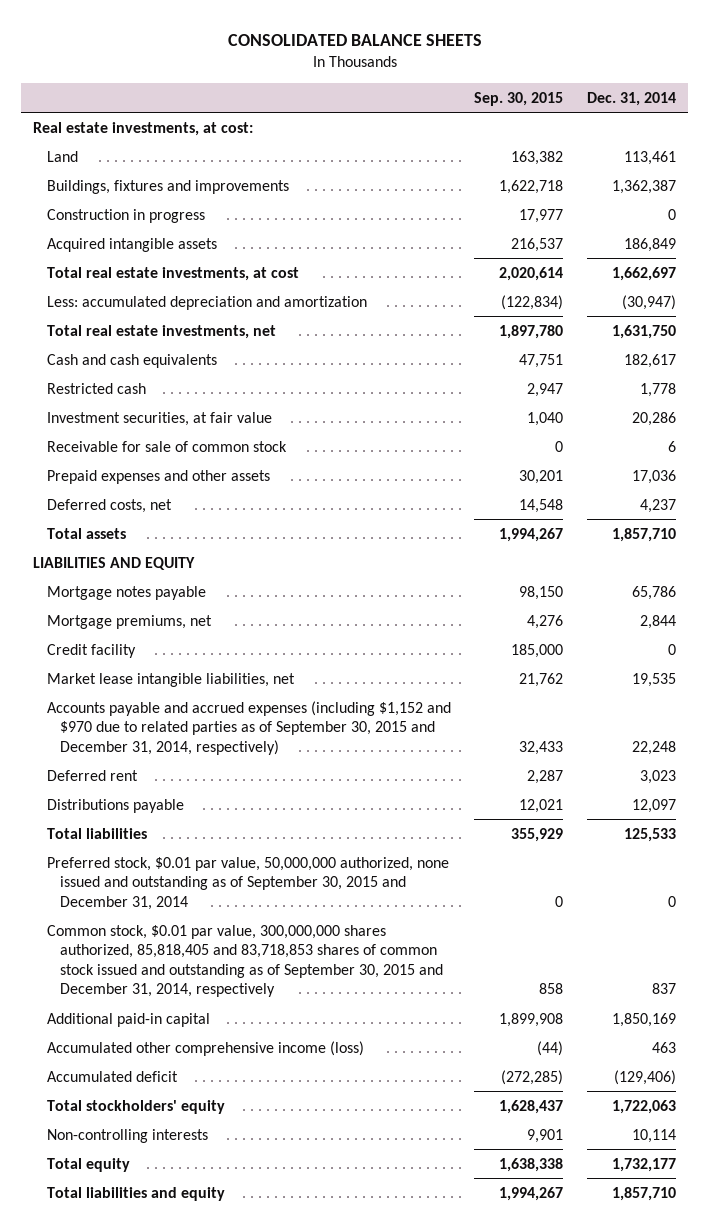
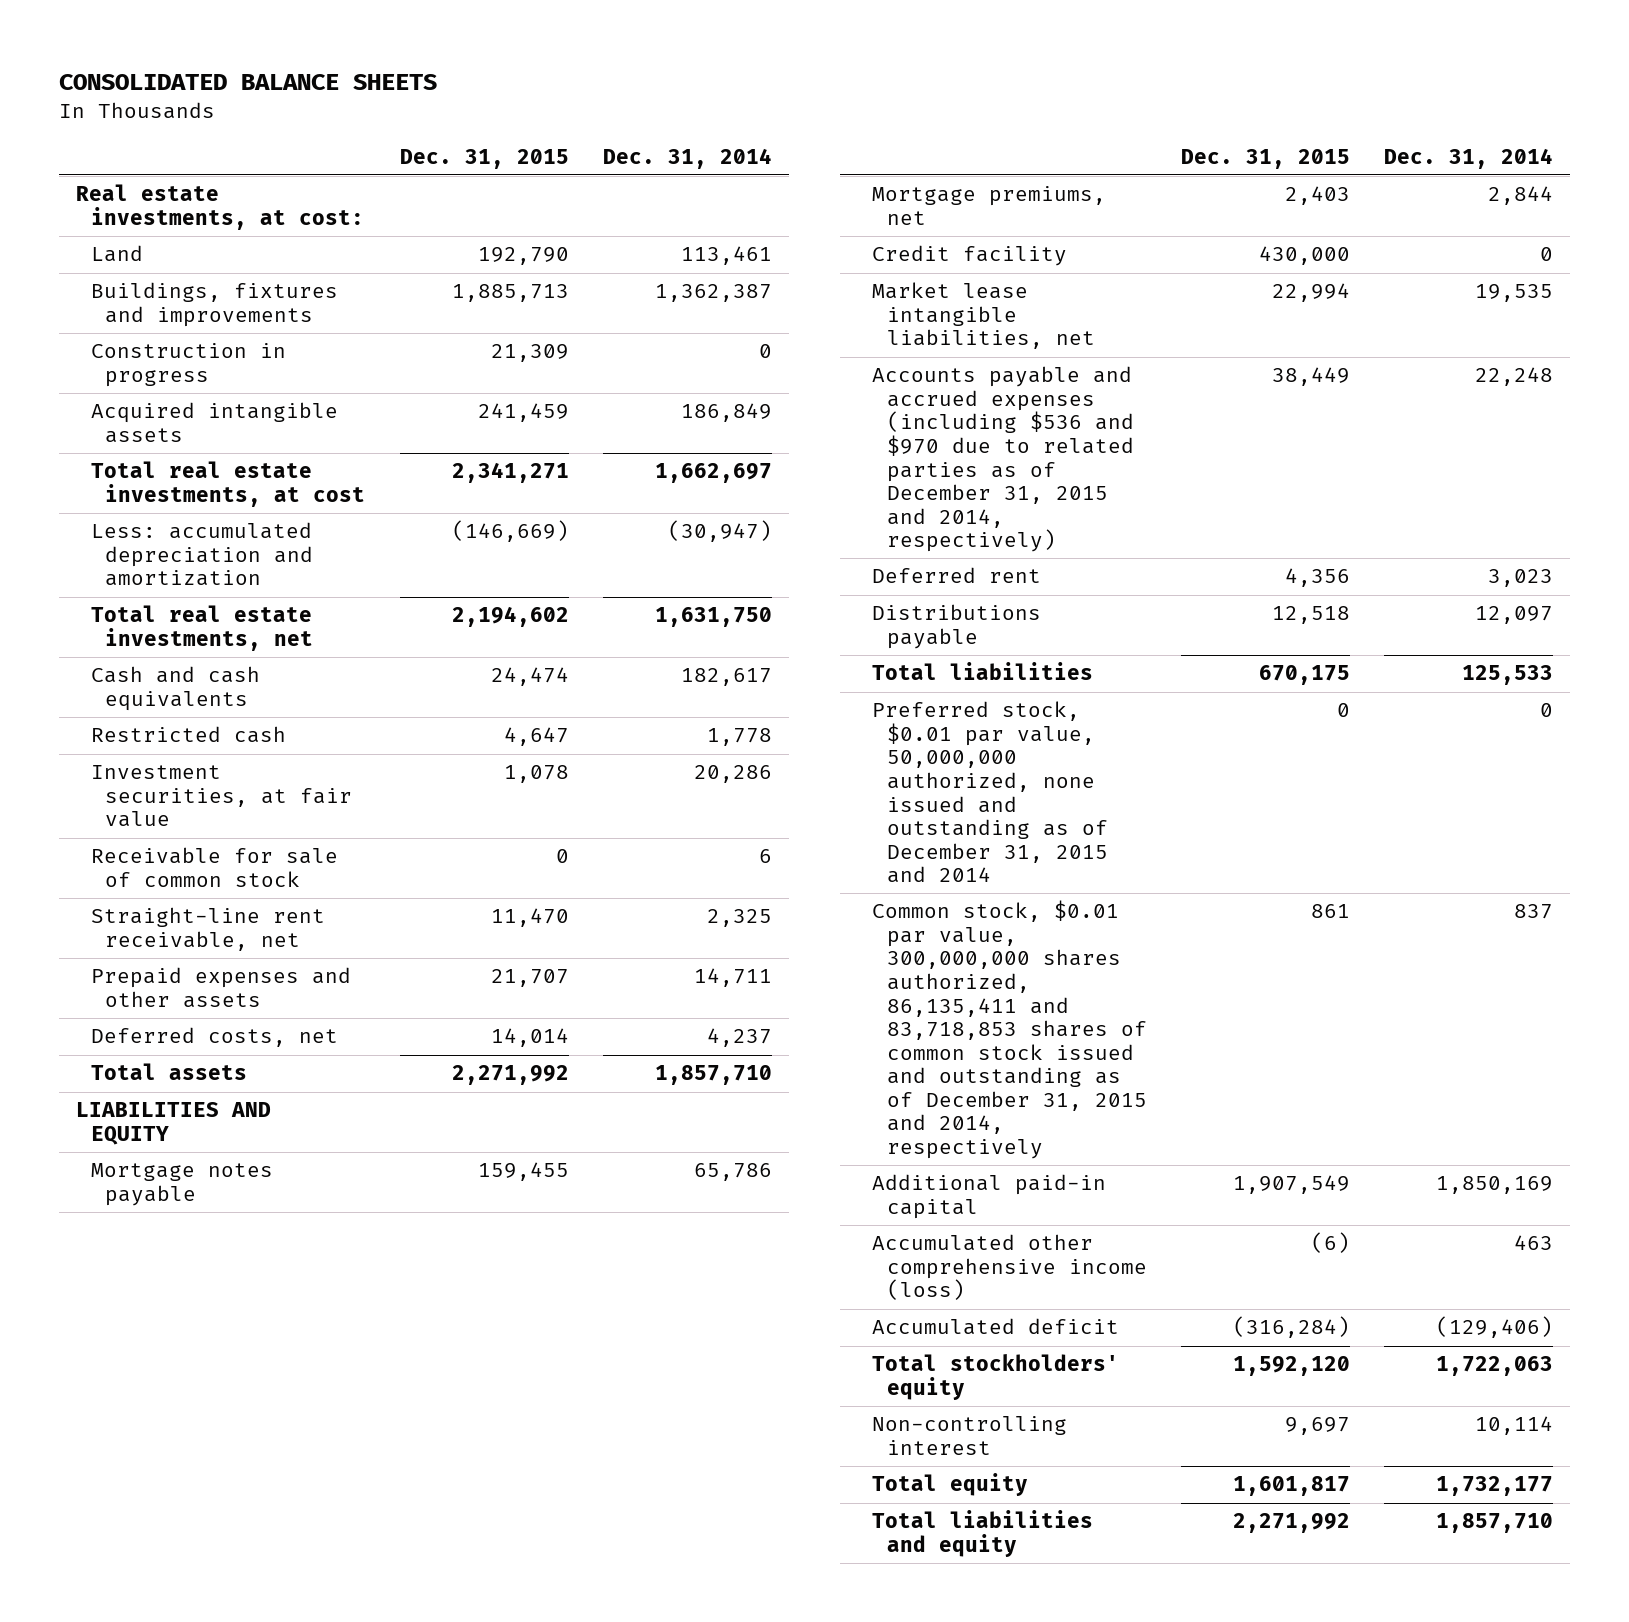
- | Sep. 30, 2015 | Dec. 31, 2014
+ | Dec. 31, 2015 | Dec. 31, 2014
- Prepaid expenses and other assets | 30,201 | 17,036
+ Straight-line rent receivable, net | 11,470 | 2,325
+ Prepaid expenses and other assets | 21,707 | 14,711
- Accounts payable and accrued expenses (including $1,152 and $970 due to related parties as of September 30, 2015 and December 31, 2014, respectively) | 32,433 | 22,248
+ Accounts payable and accrued expenses (including $536 and $970 due to related parties as of December 31, 2015 and 2014, respectively) | 38,449 | 22,248
- Preferred stock, $0.01 par value, 50,000,000 authorized, none issued and outstanding as of September 30, 2015 and December 31, 2014 | 0 | 0
- Common stock, $0.01 par value, 300,000,000 shares authorized, 85,818,405 and 83,718,853 shares of common stock issued and outstanding as of September 30, 2015 and December 31, 2014, respectively | 858 | 837
+ Preferred stock, $0.01 par value, 50,000,000 authorized, none issued and outstanding as of December 31, 2015 and 2014 | 0 | 0
+ Common stock, $0.01 par value, 300,000,000 shares authorized, 86,135,411 and 83,718,853 shares of common stock issued and outstanding as of December 31, 2015 and 2014, respectively | 861 | 837
- Non-controlling interests | 9,901 | 10,114
+ Non-controlling interest | 9,697 | 10,114

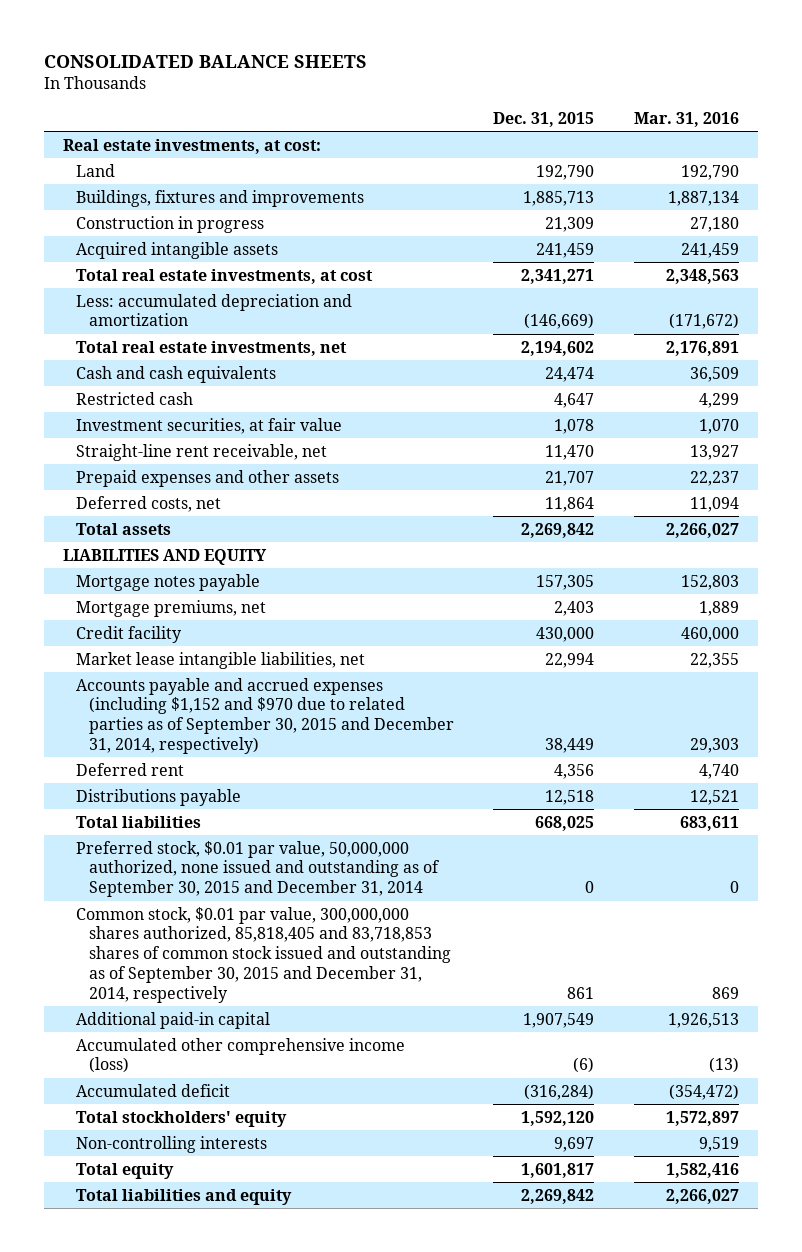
- | Dec. 31, 2015 | Dec. 31, 2014
+ | Dec. 31, 2015 | Mar. 31, 2016
- Receivable for sale of common stock | 0 | 6
- Deferred costs, net | 14,014 | 4,237
- Total assets | 2,271,992 | 1,857,710
+ Deferred costs, net | 11,864 | 11,094
+ Total assets | 2,269,842 | 2,266,027
- Mortgage notes payable | 159,455 | 65,786
+ Mortgage notes payable | 157,305 | 152,803
- Accounts payable and accrued expenses (including $536 and $970 due to related parties as of December 31, 2015 and 2014, respectively) | 38,449 | 22,248
+ Accounts payable and accrued expenses (including $1,152 and $970 due to related parties as of September 30, 2015 and December 31, 2014, respectively) | 38,449 | 29,303
- Total liabilities | 670,175 | 125,533
- Preferred stock, $0.01 par value, 50,000,000 authorized, none issued and outstanding as of December 31, 2015 and 2014 | 0 | 0
- Common stock, $0.01 par value, 300,000,000 shares authorized, 86,135,411 and 83,718,853 shares of common stock issued and outstanding as of December 31, 2015 and 2014, respectively | 861 | 837
+ Total liabilities | 668,025 | 683,611
+ Preferred stock, $0.01 par value, 50,000,000 authorized, none issued and outstanding as of September 30, 2015 and December 31, 2014 | 0 | 0
+ Common stock, $0.01 par value, 300,000,000 shares authorized, 85,818,405 and 83,718,853 shares of common stock issued and outstanding as of September 30, 2015 and December 31, 2014, respectively | 861 | 869
- Non-controlling interest | 9,697 | 10,114
+ Non-controlling interests | 9,697 | 9,519
- Total liabilities and equity | 2,271,992 | 1,857,710
+ Total liabilities and equity | 2,269,842 | 2,266,027

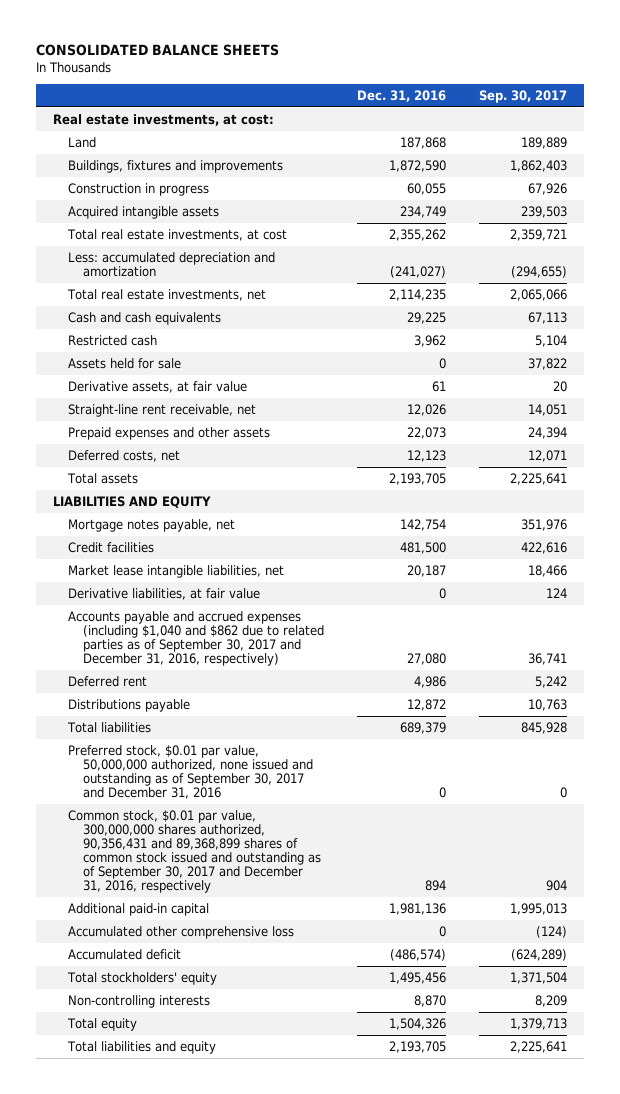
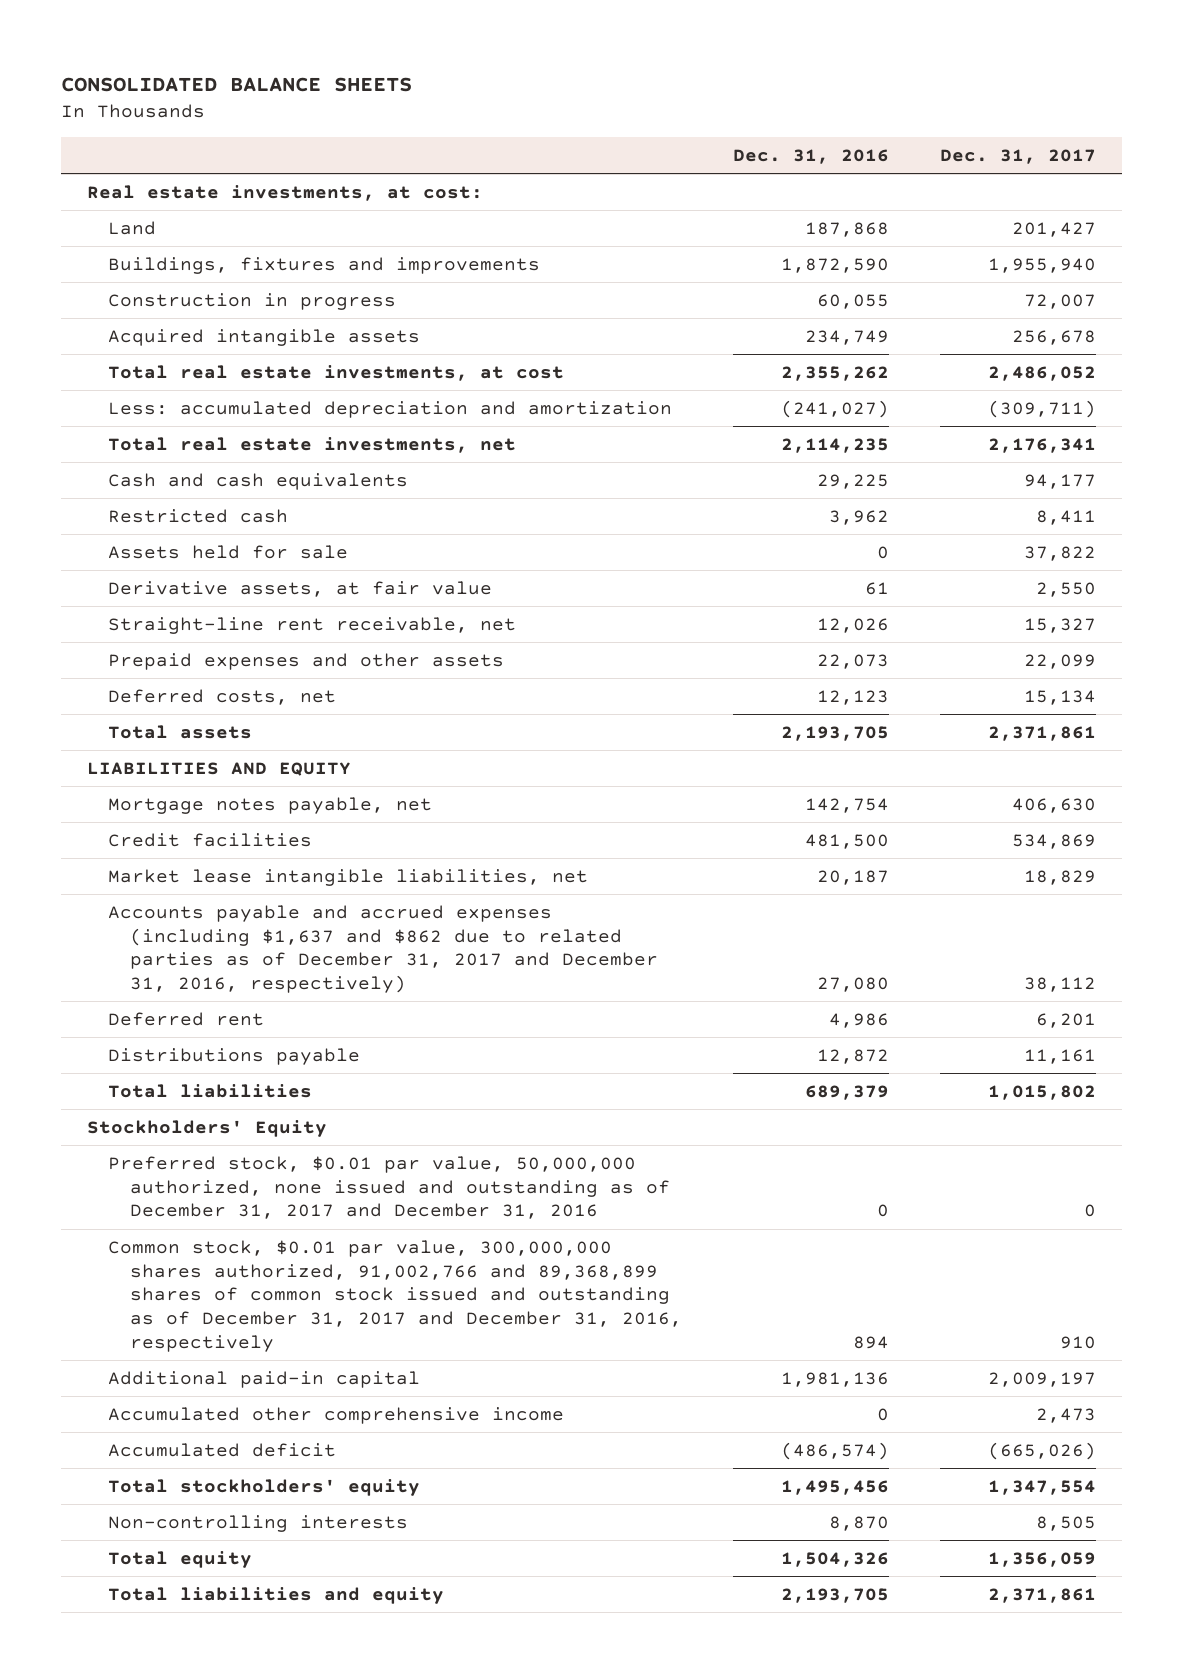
- | Dec. 31, 2016 | Sep. 30, 2017
+ | Dec. 31, 2016 | Dec. 31, 2017
- Derivative liabilities, at fair value | 0 | 124
- Accounts payable and accrued expenses (including $1,040 and $862 due to related parties as of September 30, 2017 and December 31, 2016, respectively) | 27,080 | 36,741
+ Accounts payable and accrued expenses (including $1,637 and $862 due to related parties as of December 31, 2017 and December 31, 2016, respectively) | 27,080 | 38,112
- Preferred stock, $0.01 par value, 50,000,000 authorized, none issued and outstanding as of September 30, 2017 and December 31, 2016 | 0 | 0
- Common stock, $0.01 par value, 300,000,000 shares authorized, 90,356,431 and 89,368,899 shares of common stock issued and outstanding as of September 30, 2017 and December 31, 2016, respectively | 894 | 904
+ Stockholders' Equity
+ Preferred stock, $0.01 par value, 50,000,000 authorized, none issued and outstanding as of December 31, 2017 and December 31, 2016 | 0 | 0
+ Common stock, $0.01 par value, 300,000,000 shares authorized, 91,002,766 and 89,368,899 shares of common stock issued and outstanding as of December 31, 2017 and December 31, 2016, respectively | 894 | 910
- Accumulated other comprehensive loss | 0 | (124)
+ Accumulated other comprehensive income | 0 | 2,473

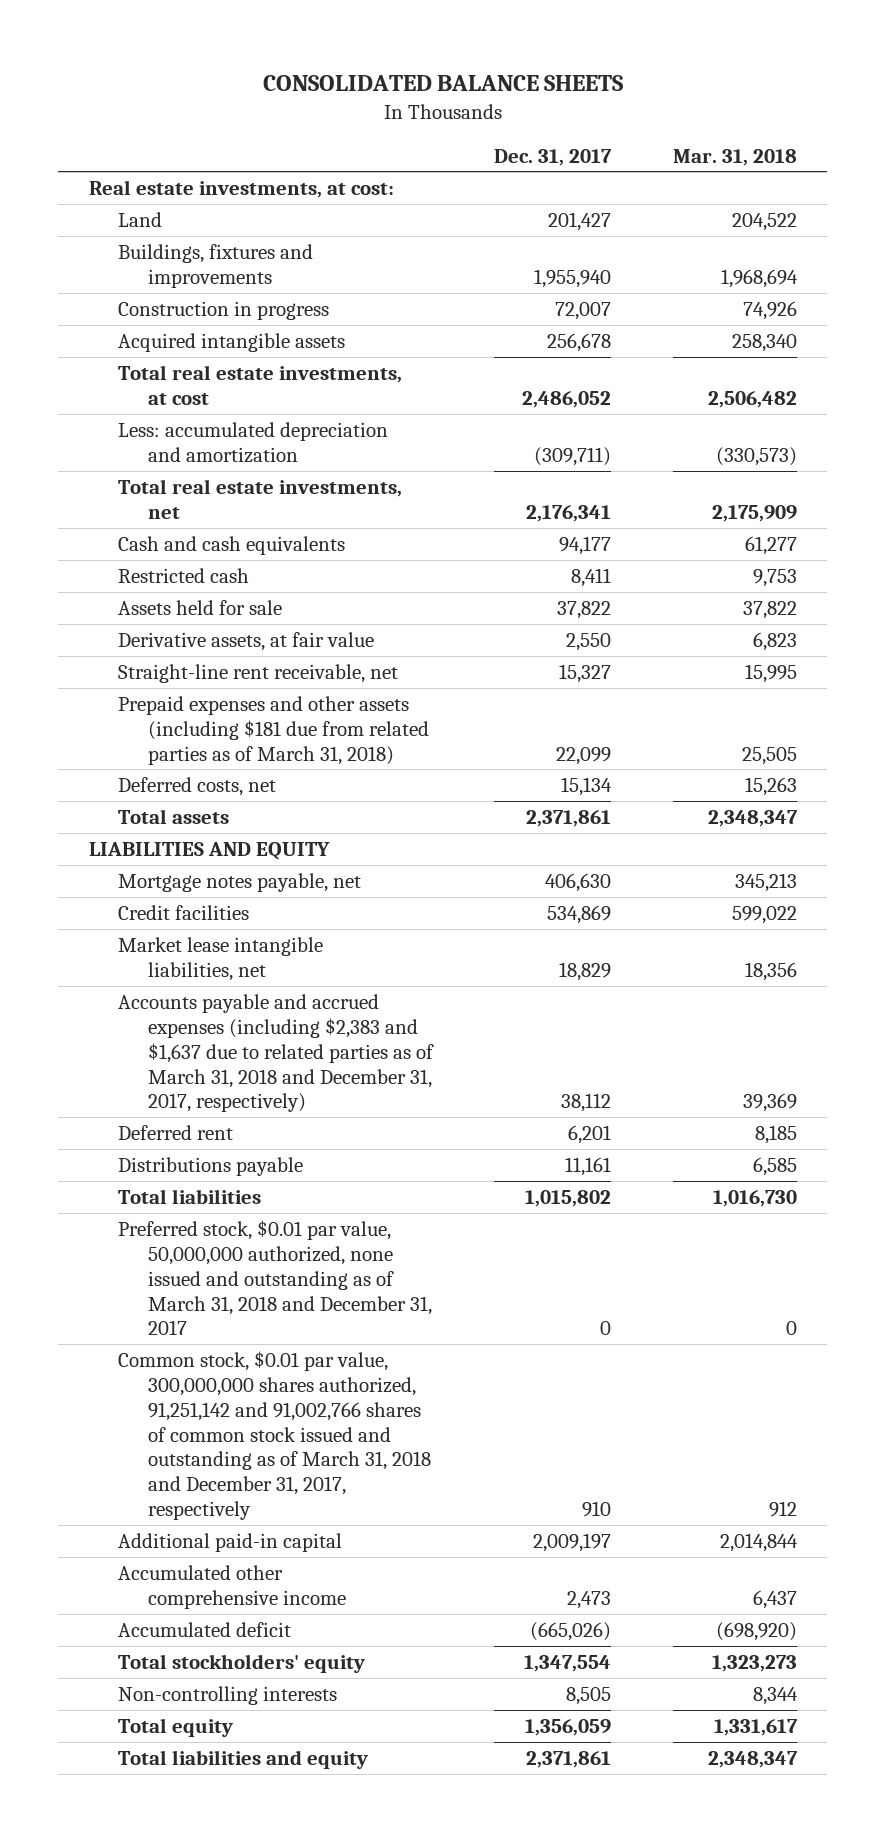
- | Dec. 31, 2016 | Dec. 31, 2017
+ | Dec. 31, 2017 | Mar. 31, 2018
- Prepaid expenses and other assets | 22,073 | 22,099
+ Prepaid expenses and other assets (including $181 due from related parties as of March 31, 2018) | 22,099 | 25,505
- Accounts payable and accrued expenses (including $1,637 and $862 due to related parties as of December 31, 2017 and December 31, 2016, respectively) | 27,080 | 38,112
+ Accounts payable and accrued expenses (including $2,383 and $1,637 due to related parties as of March 31, 2018 and December 31, 2017, respectively) | 38,112 | 39,369
- Stockholders' Equity
- Preferred stock, $0.01 par value, 50,000,000 authorized, none issued and outstanding as of December 31, 2017 and December 31, 2016 | 0 | 0
- Common stock, $0.01 par value, 300,000,000 shares authorized, 91,002,766 and 89,368,899 shares of common stock issued and outstanding as of December 31, 2017 and December 31, 2016, respectively | 894 | 910
+ Preferred stock, $0.01 par value, 50,000,000 authorized, none issued and outstanding as of March 31, 2018 and December 31, 2017 | 0 | 0
+ Common stock, $0.01 par value, 300,000,000 shares authorized, 91,251,142 and 91,002,766 shares of common stock issued and outstanding as of March 31, 2018 and December 31, 2017, respectively | 910 | 912

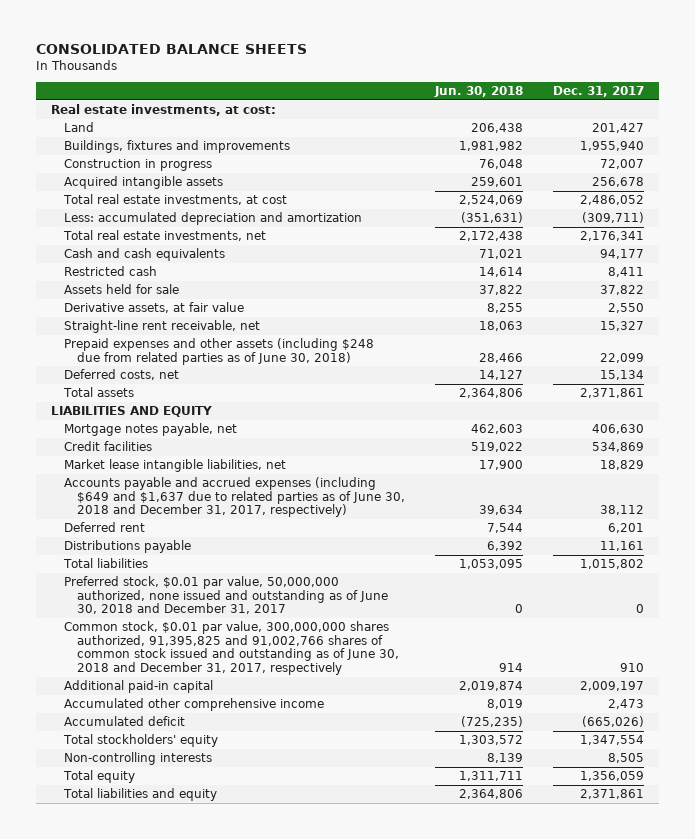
- | Dec. 31, 2017 | Mar. 31, 2018
+ | Jun. 30, 2018 | Dec. 31, 2017
- Prepaid expenses and other assets (including $181 due from related parties as of March 31, 2018) | 22,099 | 25,505
+ Prepaid expenses and other assets (including $248 due from related parties as of June 30, 2018) | 28,466 | 22,099
- Accounts payable and accrued expenses (including $2,383 and $1,637 due to related parties as of March 31, 2018 and December 31, 2017, respectively) | 38,112 | 39,369
+ Accounts payable and accrued expenses (including $649 and $1,637 due to related parties as of June 30, 2018 and December 31, 2017, respectively) | 39,634 | 38,112
- Preferred stock, $0.01 par value, 50,000,000 authorized, none issued and outstanding as of March 31, 2018 and December 31, 2017 | 0 | 0
- Common stock, $0.01 par value, 300,000,000 shares authorized, 91,251,142 and 91,002,766 shares of common stock issued and outstanding as of March 31, 2018 and December 31, 2017, respectively | 910 | 912
+ Preferred stock, $0.01 par value, 50,000,000 authorized, none issued and outstanding as of June 30, 2018 and December 31, 2017 | 0 | 0
+ Common stock, $0.01 par value, 300,000,000 shares authorized, 91,395,825 and 91,002,766 shares of common stock issued and outstanding as of June 30, 2018 and December 31, 2017, respectively | 914 | 910

